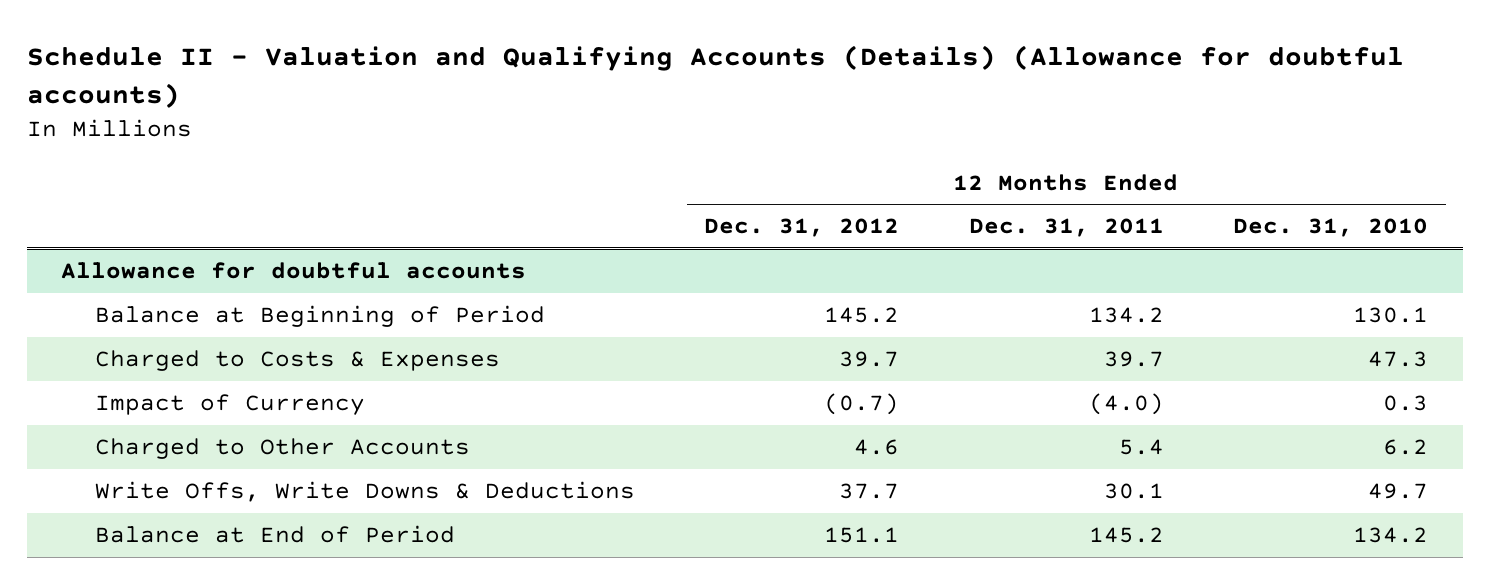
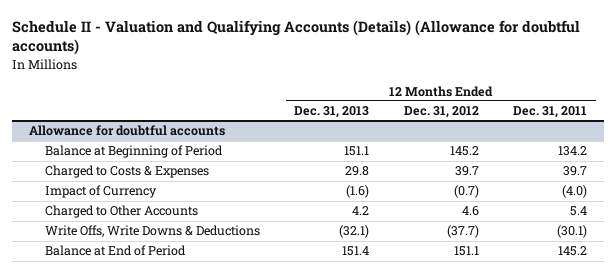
- | 12 Months Ended Dec. 31, 2012 | 12 Months Ended Dec. 31, 2011 | 12 Months Ended Dec. 31, 2010
+ | 12 Months Ended Dec. 31, 2013 | 12 Months Ended Dec. 31, 2012 | 12 Months Ended Dec. 31, 2011
@ Allowance for doubtful accounts
- Write Offs, Write Downs & Deductions | 37.7 | 30.1 | 49.7
+ Write Offs, Write Downs & Deductions | (32.1) | (37.7) | (30.1)

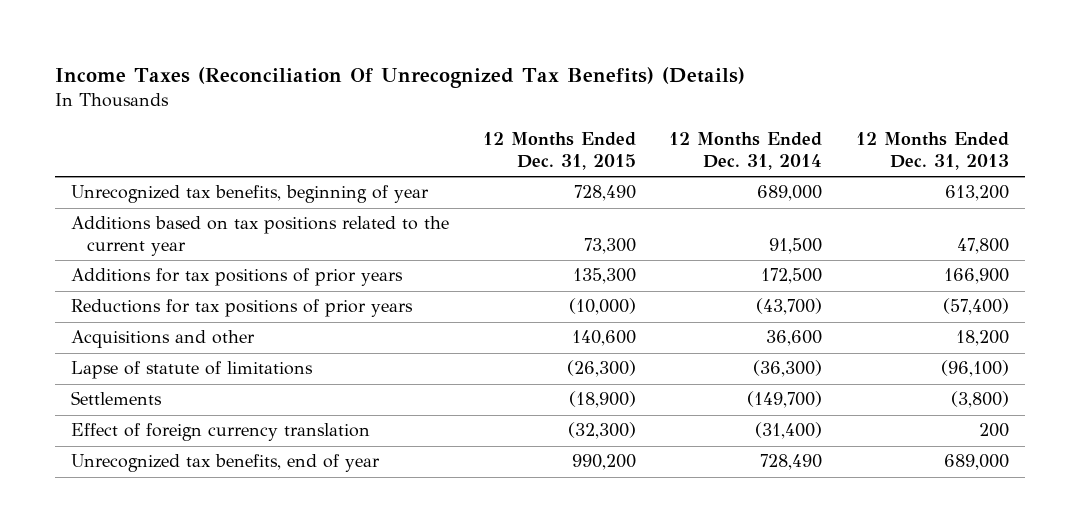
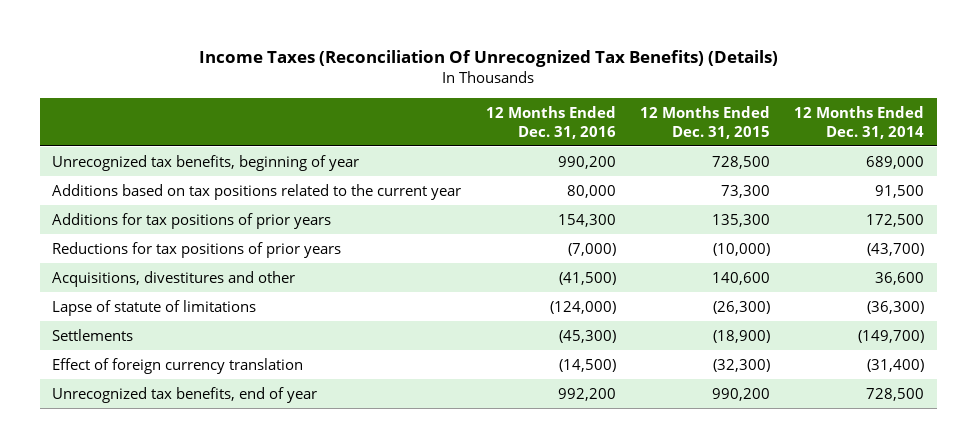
- | 12 Months Ended Dec. 31, 2015 | 12 Months Ended Dec. 31, 2014 | 12 Months Ended Dec. 31, 2013
+ | 12 Months Ended Dec. 31, 2016 | 12 Months Ended Dec. 31, 2015 | 12 Months Ended Dec. 31, 2014
- Unrecognized tax benefits, beginning of year | 728,490 | 689,000 | 613,200
+ Unrecognized tax benefits, beginning of year | 990,200 | 728,500 | 689,000
- Acquisitions and other | 140,600 | 36,600 | 18,200
+ Acquisitions, divestitures and other | (41,500) | 140,600 | 36,600
- Unrecognized tax benefits, end of year | 990,200 | 728,490 | 689,000
+ Unrecognized tax benefits, end of year | 992,200 | 990,200 | 728,500

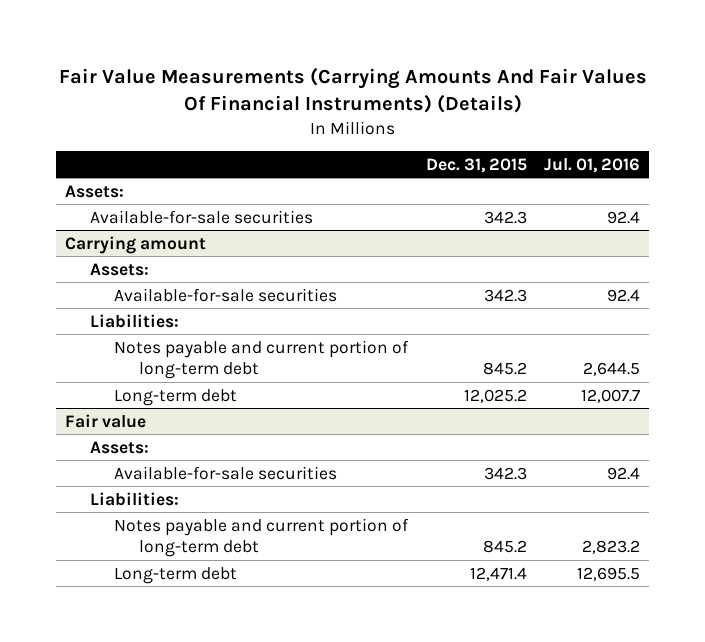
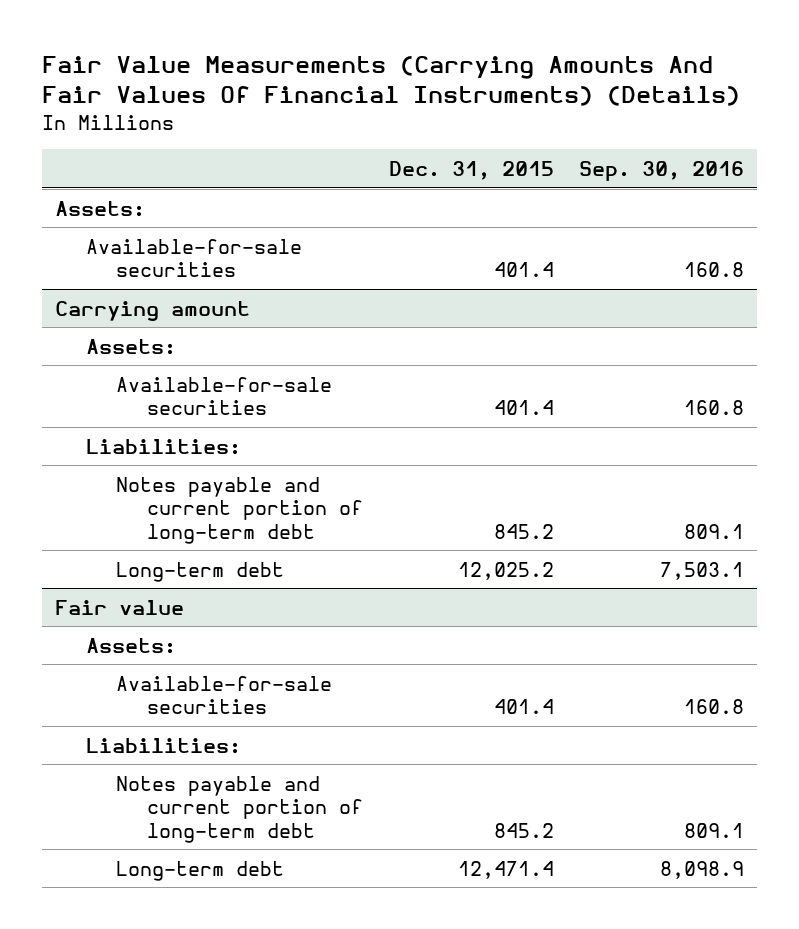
- | Dec. 31, 2015 | Jul. 01, 2016
+ | Dec. 31, 2015 | Sep. 30, 2016
- Available-for-sale securities | 342.3 | 92.4
+ Available-for-sale securities | 401.4 | 160.8
@ Carrying amount
- Available-for-sale securities | 342.3 | 92.4
+ Available-for-sale securities | 401.4 | 160.8
@ Fair value
- Available-for-sale securities | 342.3 | 92.4
+ Available-for-sale securities | 401.4 | 160.8

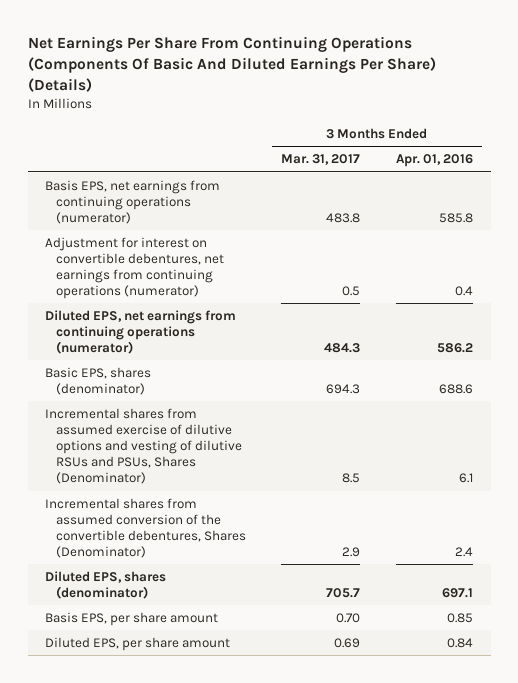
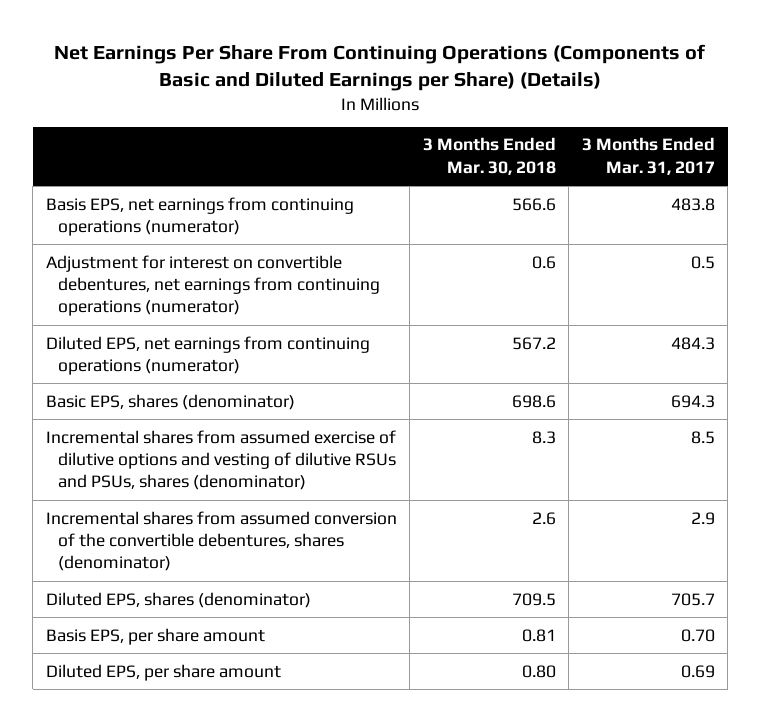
- Net Earnings Per Share From Continuing Operations (Components Of Basic And Diluted Earnings Per Share) (Details)
+ Net Earnings Per Share From Continuing Operations (Components of Basic and Diluted Earnings per Share) (Details)
- | 3 Months Ended Mar. 31, 2017 | 3 Months Ended Apr. 01, 2016
+ | 3 Months Ended Mar. 30, 2018 | 3 Months Ended Mar. 31, 2017
- Incremental shares from assumed exercise of dilutive options and vesting of dilutive RSUs and PSUs, Shares (Denominator) | 8.5 | 6.1
- Incremental shares from assumed conversion of the convertible debentures, Shares (Denominator) | 2.9 | 2.4
+ Incremental shares from assumed exercise of dilutive options and vesting of dilutive RSUs and PSUs, shares (denominator) | 8.3 | 8.5
+ Incremental shares from assumed conversion of the convertible debentures, shares (denominator) | 2.6 | 2.9

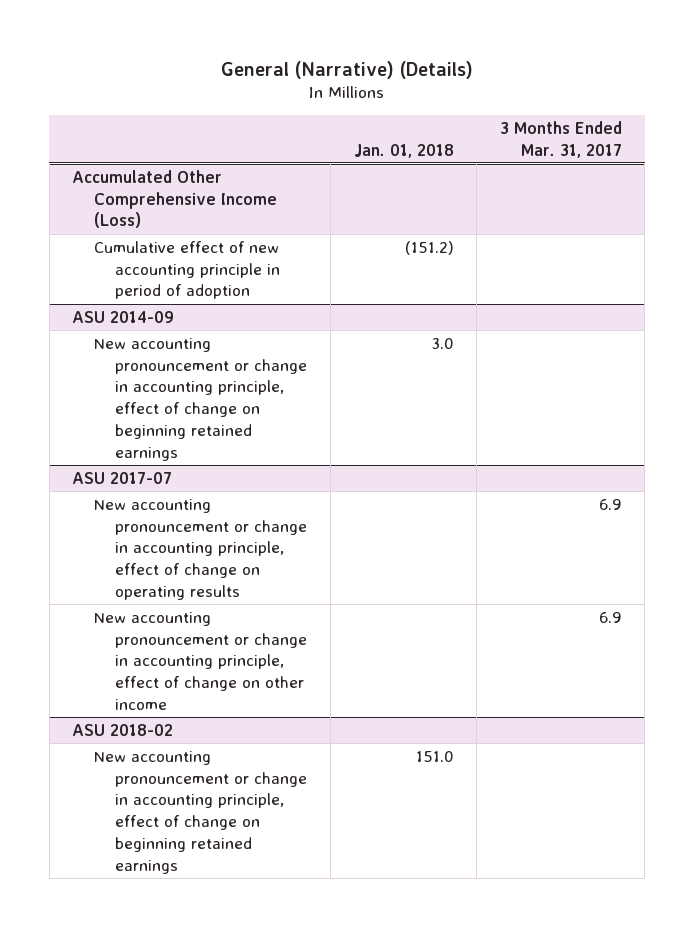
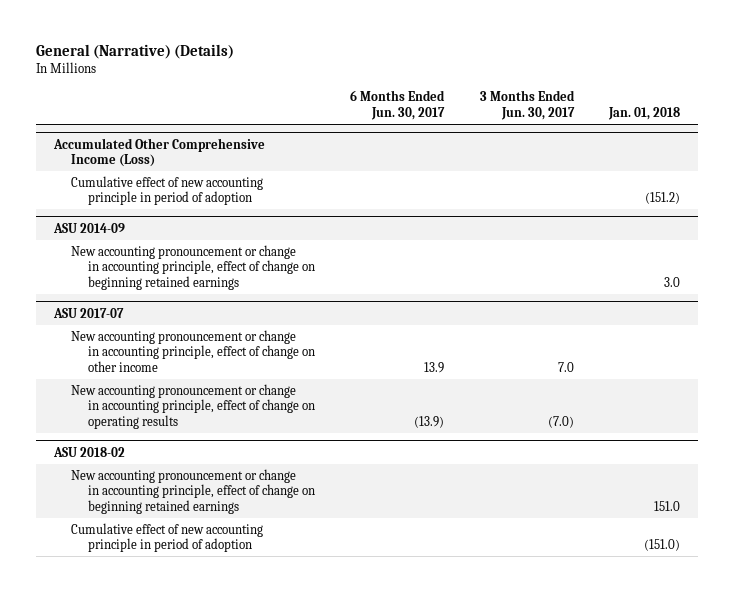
- | Jan. 01, 2018 | 3 Months Ended Mar. 31, 2017
+ | 6 Months Ended Jun. 30, 2017 | 3 Months Ended Jun. 30, 2017 | Jan. 01, 2018
@ ASU 2017-07
moved down: New accounting pronouncement or change in accounting principle, effect of change on operating results | (13.9) | (7.0) |
@ ASU 2018-02
+ Cumulative effect of new accounting principle in period of adoption | | | (151.0)

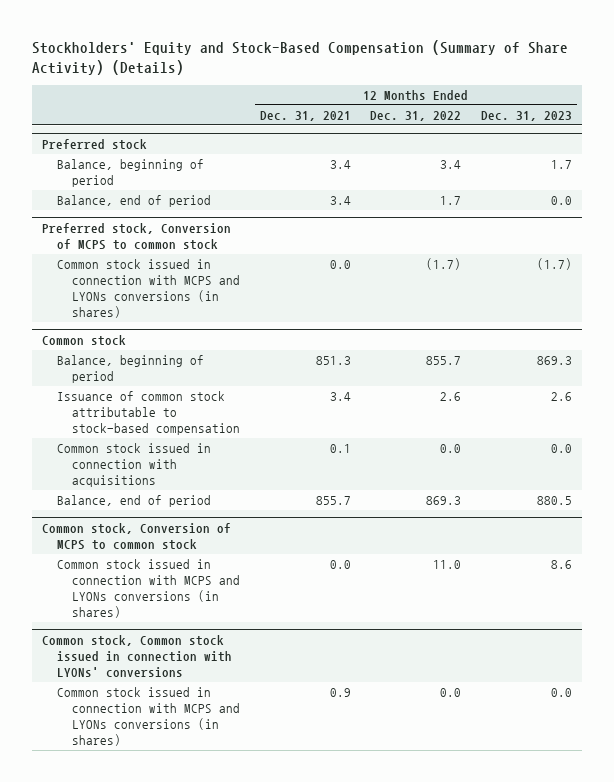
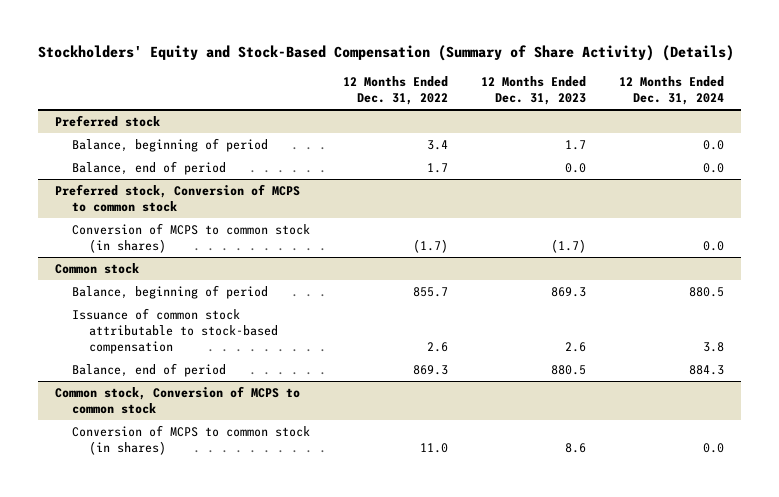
- | 12 Months Ended Dec. 31, 2021 | 12 Months Ended Dec. 31, 2022 | 12 Months Ended Dec. 31, 2023
+ | 12 Months Ended Dec. 31, 2022 | 12 Months Ended Dec. 31, 2023 | 12 Months Ended Dec. 31, 2024
@ Preferred stock, Conversion of MCPS to common stock
- Common stock issued in connection with MCPS and LYONs conversions (in shares) | 0.0 | (1.7) | (1.7)
+ Conversion of MCPS to common stock (in shares) | (1.7) | (1.7) | 0.0
@ Common stock
- Common stock issued in connection with acquisitions | 0.1 | 0.0 | 0.0
@ Common stock, Conversion of MCPS to common stock
- Common stock issued in connection with MCPS and LYONs conversions (in shares) | 0.0 | 11.0 | 8.6
- Common stock, Common stock issued in connection with LYONs' conversions
- Common stock issued in connection with MCPS and LYONs conversions (in shares) | 0.9 | 0.0 | 0.0
@ Common stock, Conversion of MCPS to common stock
+ Conversion of MCPS to common stock (in shares) | 11.0 | 8.6 | 0.0

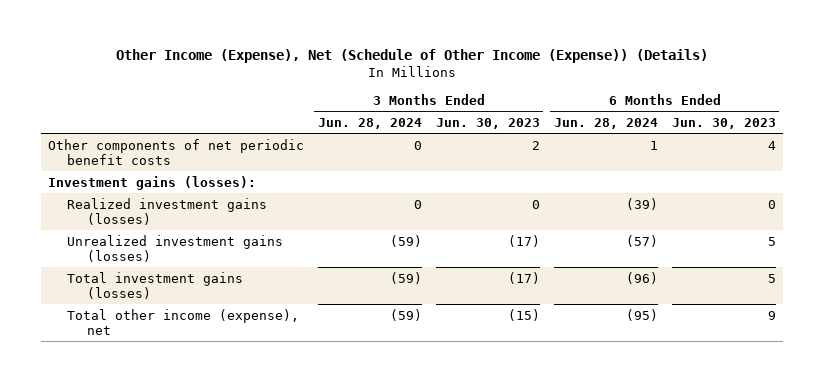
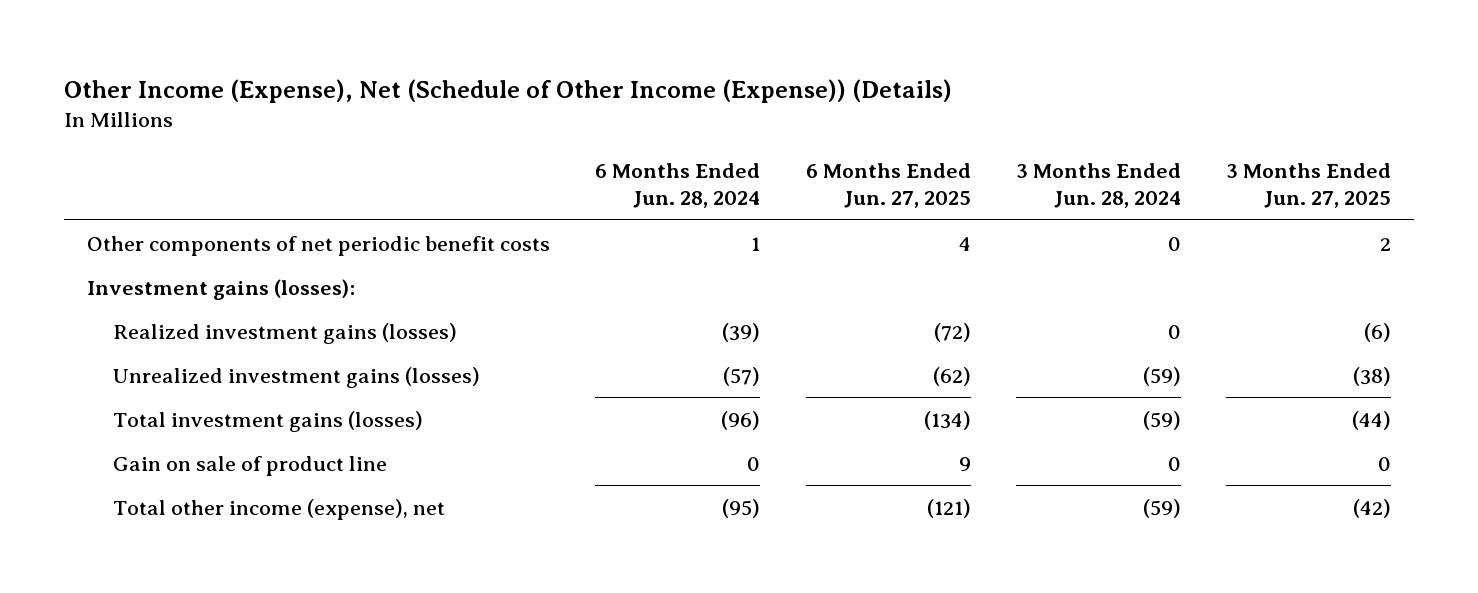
- | 3 Months Ended Jun. 28, 2024 | 3 Months Ended Jun. 30, 2023 | 6 Months Ended Jun. 28, 2024 | 6 Months Ended Jun. 30, 2023
+ | 6 Months Ended Jun. 28, 2024 | 6 Months Ended Jun. 27, 2025 | 3 Months Ended Jun. 28, 2024 | 3 Months Ended Jun. 27, 2025
+ Gain on sale of product line | 0 | 9 | 0 | 0

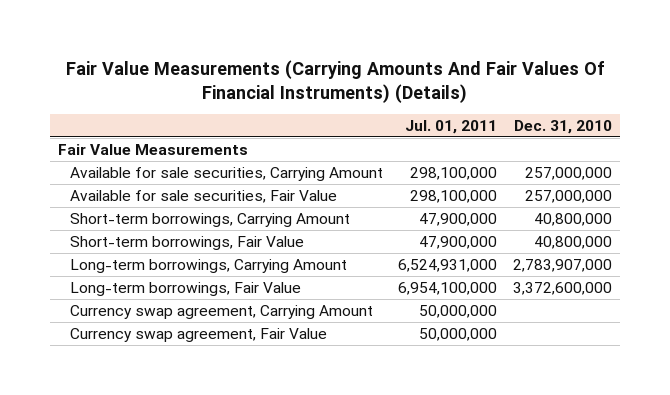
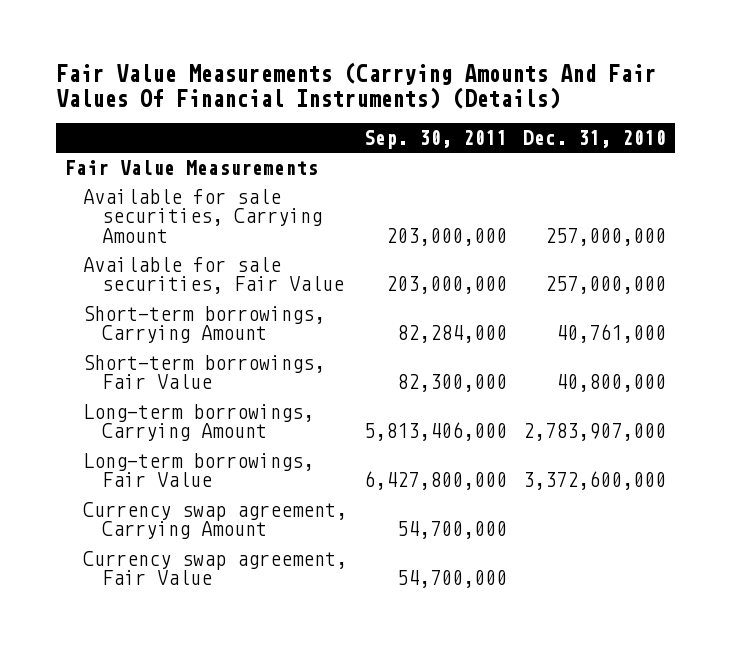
- | Jul. 01, 2011 | Dec. 31, 2010
+ | Sep. 30, 2011 | Dec. 31, 2010
- Short-term borrowings, Carrying Amount | 47,900,000 | 40,800,000
+ Short-term borrowings, Carrying Amount | 82,284,000 | 40,761,000

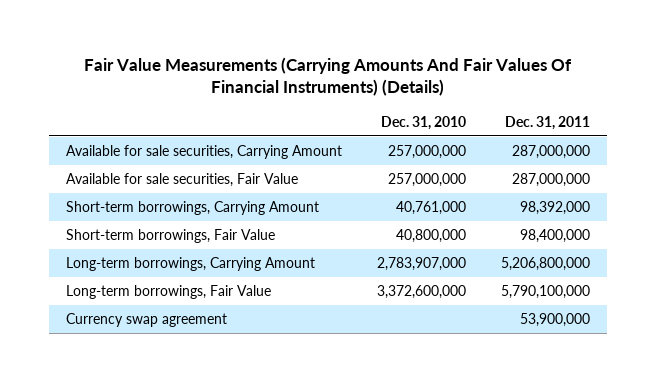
- | Sep. 30, 2011 | Dec. 31, 2010
+ | Dec. 31, 2010 | Dec. 31, 2011
- Fair Value Measurements
- Currency swap agreement, Carrying Amount | 54,700,000 |
- Currency swap agreement, Fair Value | 54,700,000 |
+ Currency swap agreement | | 53,900,000

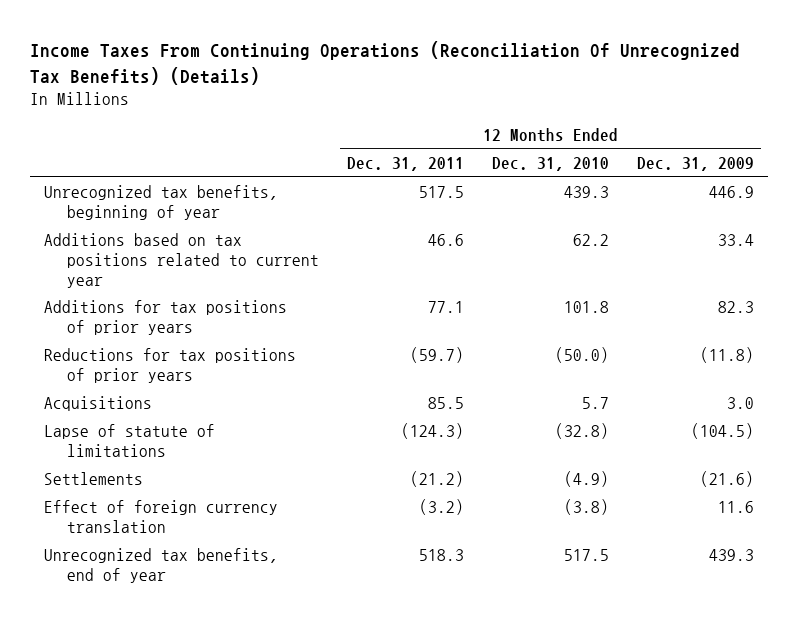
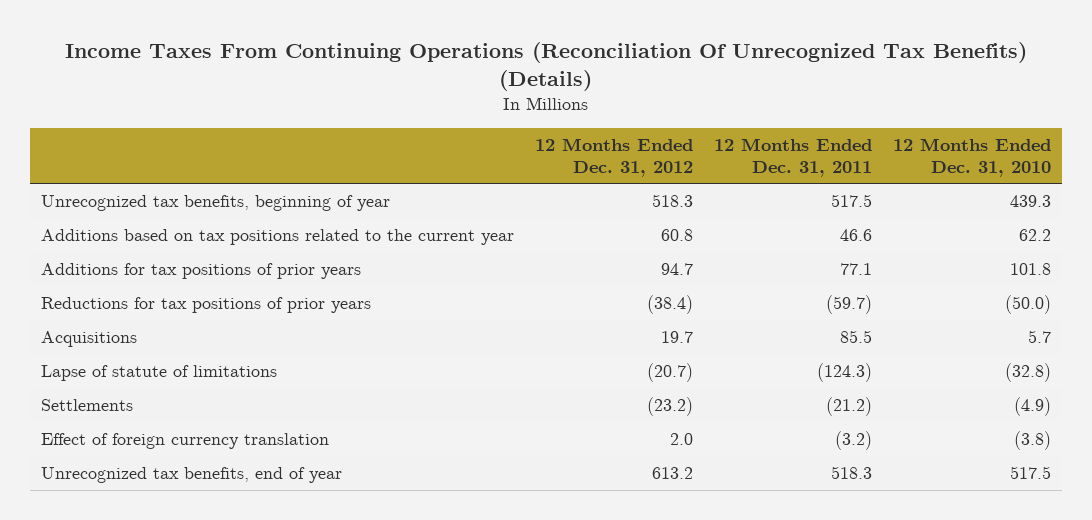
- | 12 Months Ended Dec. 31, 2011 | 12 Months Ended Dec. 31, 2010 | 12 Months Ended Dec. 31, 2009
+ | 12 Months Ended Dec. 31, 2012 | 12 Months Ended Dec. 31, 2011 | 12 Months Ended Dec. 31, 2010
- Additions based on tax positions related to current year | 46.6 | 62.2 | 33.4
+ Additions based on tax positions related to the current year | 60.8 | 46.6 | 62.2

